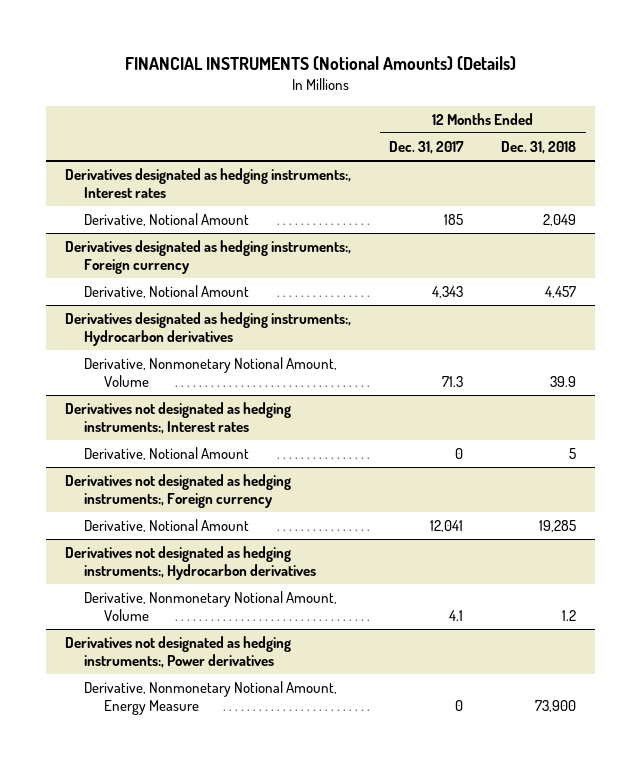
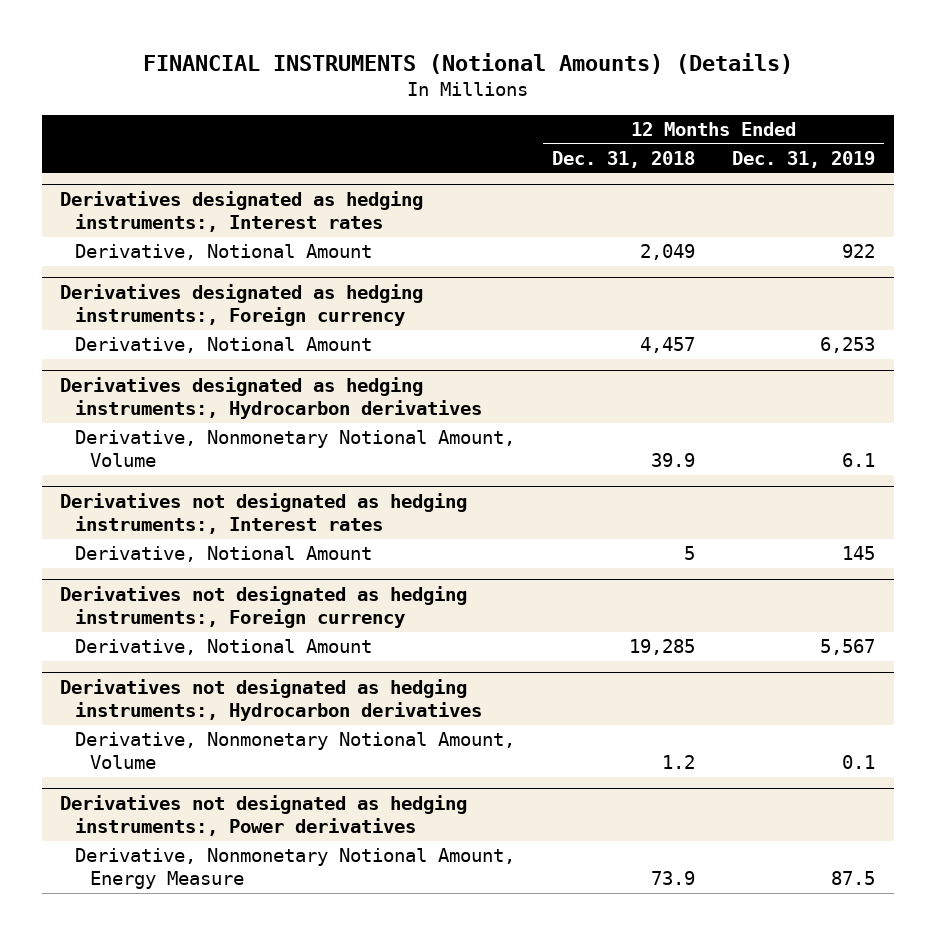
- | 12 Months Ended Dec. 31, 2017 | 12 Months Ended Dec. 31, 2018
+ | 12 Months Ended Dec. 31, 2018 | 12 Months Ended Dec. 31, 2019
@ Derivatives not designated as hedging instruments:, Power derivatives
- Derivative, Nonmonetary Notional Amount, Energy Measure | 0 | 73,900
+ Derivative, Nonmonetary Notional Amount, Energy Measure | 73.9 | 87.5

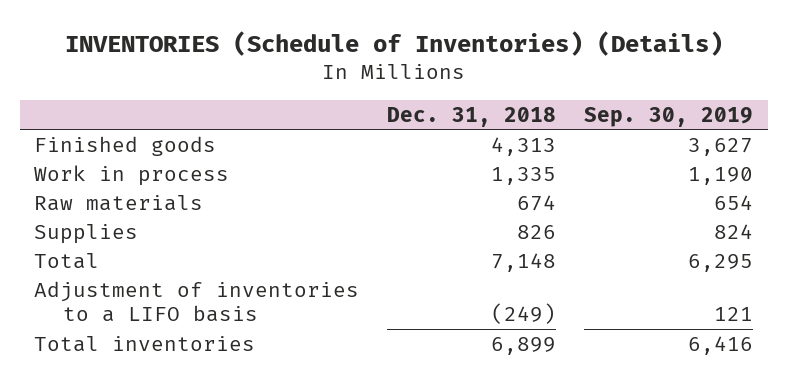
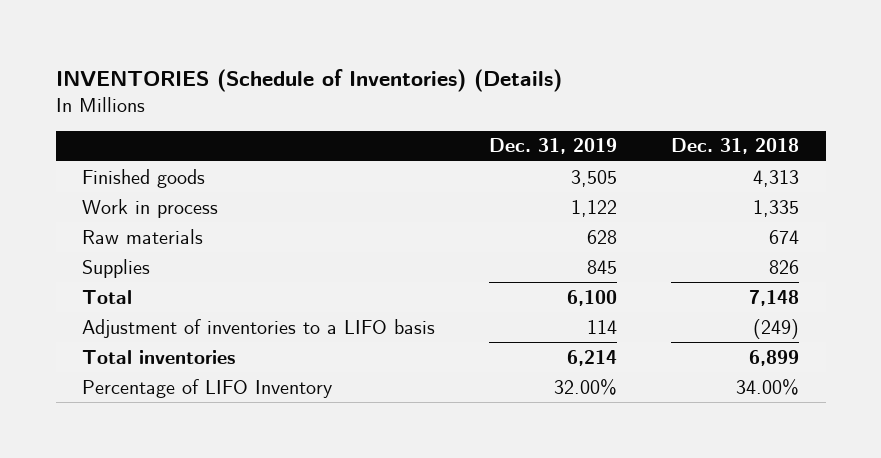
- | Dec. 31, 2018 | Sep. 30, 2019
+ | Dec. 31, 2019 | Dec. 31, 2018
+ Percentage of LIFO Inventory | 32.00% | 34.00%

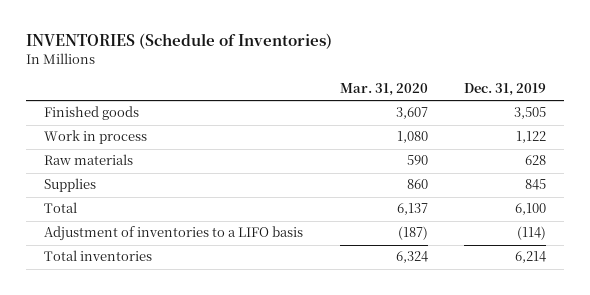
- INVENTORIES (Schedule of Inventories) (Details)
+ INVENTORIES (Schedule of Inventories)
- | Dec. 31, 2019 | Dec. 31, 2018
+ | Mar. 31, 2020 | Dec. 31, 2019
- Adjustment of inventories to a LIFO basis | 114 | (249)
+ Adjustment of inventories to a LIFO basis | (187) | (114)
- Percentage of LIFO Inventory | 32.00% | 34.00%

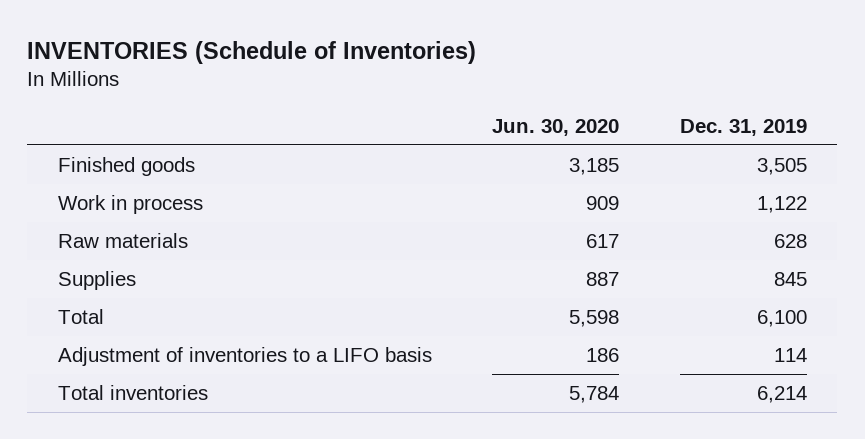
- | Mar. 31, 2020 | Dec. 31, 2019
+ | Jun. 30, 2020 | Dec. 31, 2019
- Adjustment of inventories to a LIFO basis | (187) | (114)
+ Adjustment of inventories to a LIFO basis | 186 | 114

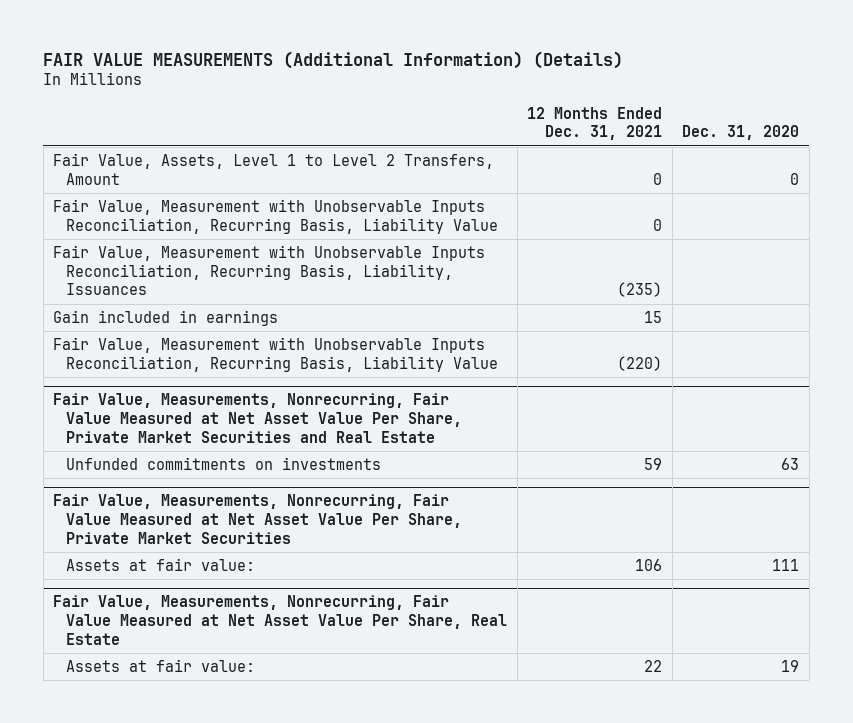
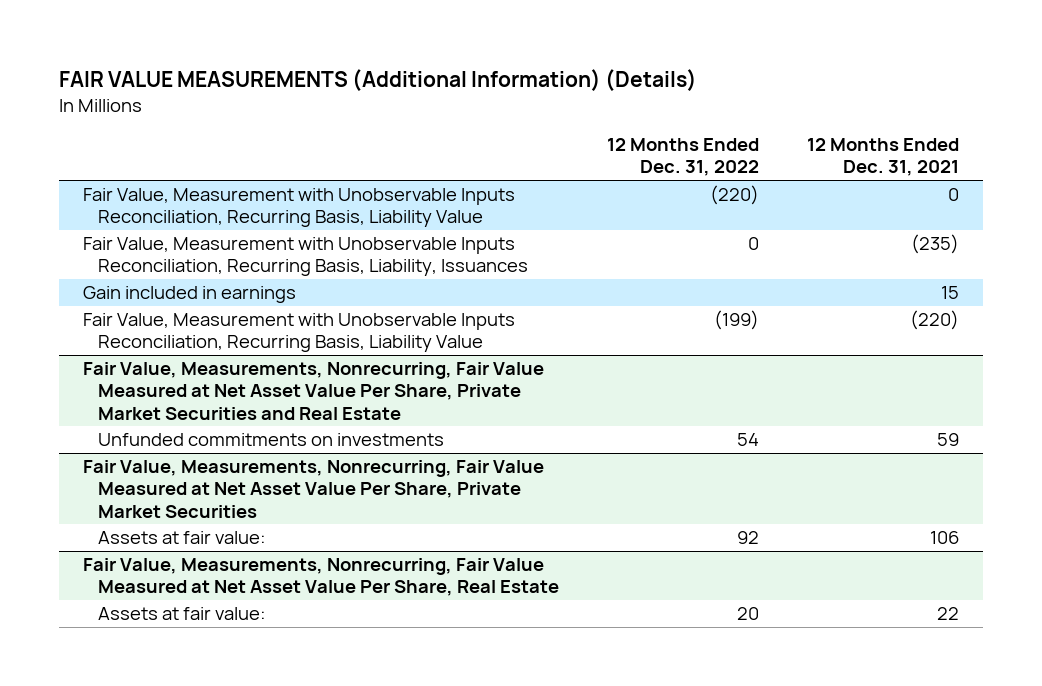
- | 12 Months Ended Dec. 31, 2021 | Dec. 31, 2020
+ | 12 Months Ended Dec. 31, 2022 | 12 Months Ended Dec. 31, 2021
- Fair Value, Assets, Level 1 to Level 2 Transfers, Amount | 0 | 0

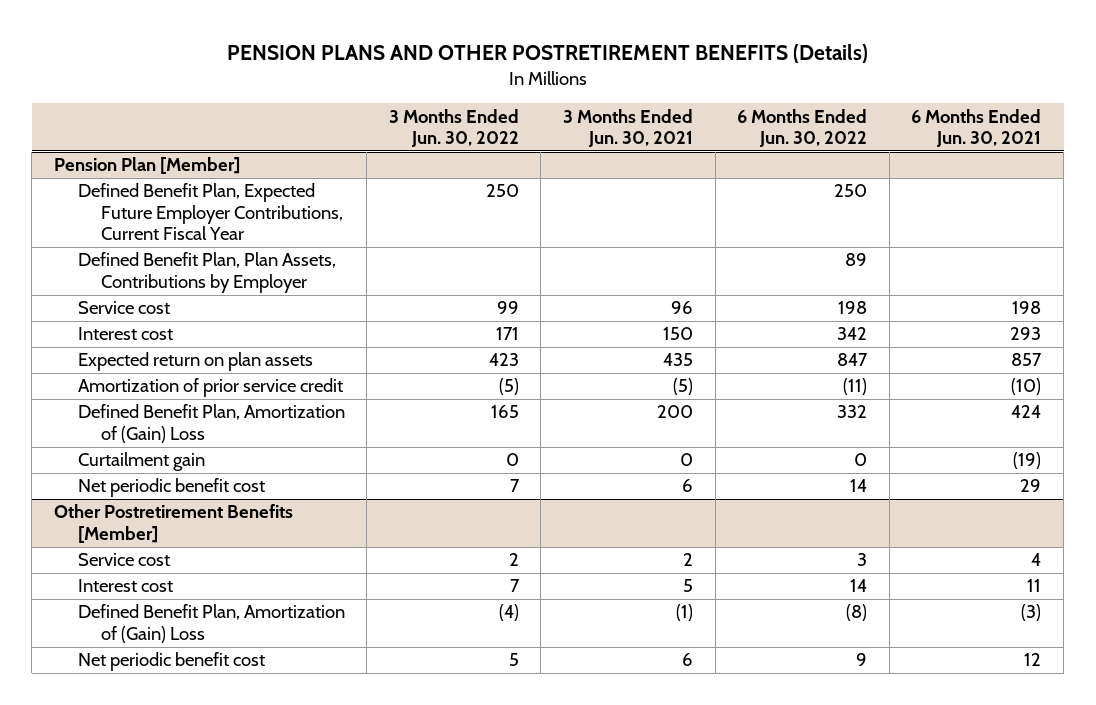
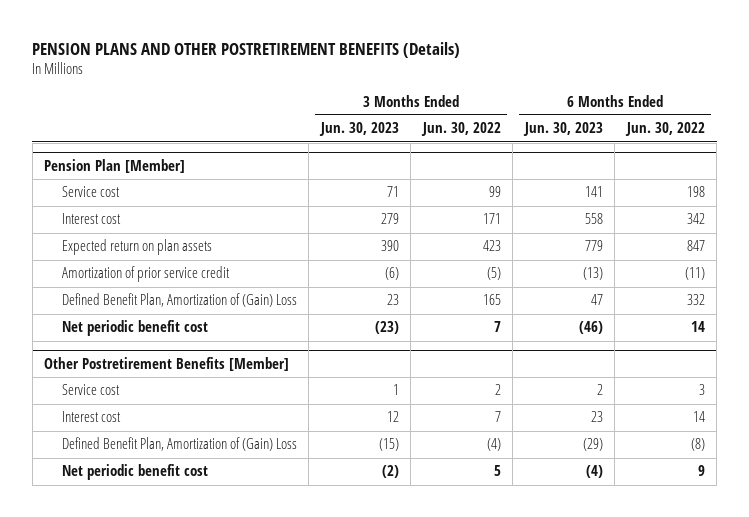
- | 3 Months Ended Jun. 30, 2022 | 3 Months Ended Jun. 30, 2021 | 6 Months Ended Jun. 30, 2022 | 6 Months Ended Jun. 30, 2021
+ | 3 Months Ended Jun. 30, 2023 | 3 Months Ended Jun. 30, 2022 | 6 Months Ended Jun. 30, 2023 | 6 Months Ended Jun. 30, 2022
@ Pension Plan [Member]
- Defined Benefit Plan, Expected Future Employer Contributions, Current Fiscal Year | 250 | | 250 |
- Defined Benefit Plan, Plan Assets, Contributions by Employer | | | 89 |
- Curtailment gain | 0 | 0 | 0 | (19)

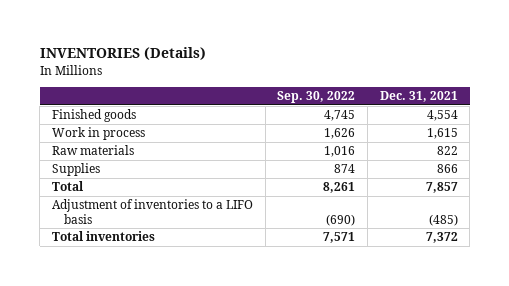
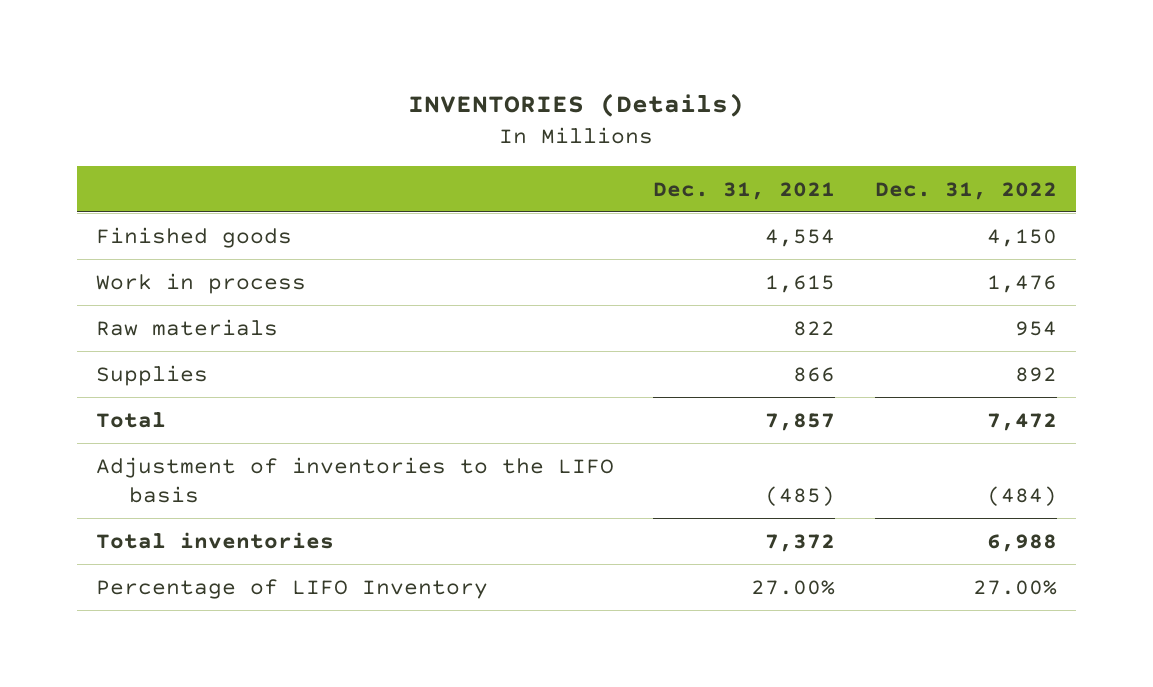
- | Sep. 30, 2022 | Dec. 31, 2021
+ | Dec. 31, 2021 | Dec. 31, 2022
- Adjustment of inventories to a LIFO basis | (690) | (485)
+ Adjustment of inventories to the LIFO basis | (485) | (484)
+ Percentage of LIFO Inventory | 27.00% | 27.00%

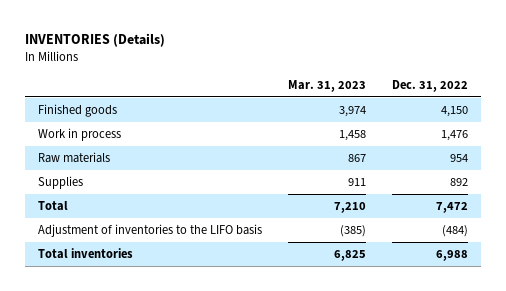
- | Dec. 31, 2021 | Dec. 31, 2022
+ | Mar. 31, 2023 | Dec. 31, 2022
- Percentage of LIFO Inventory | 27.00% | 27.00%

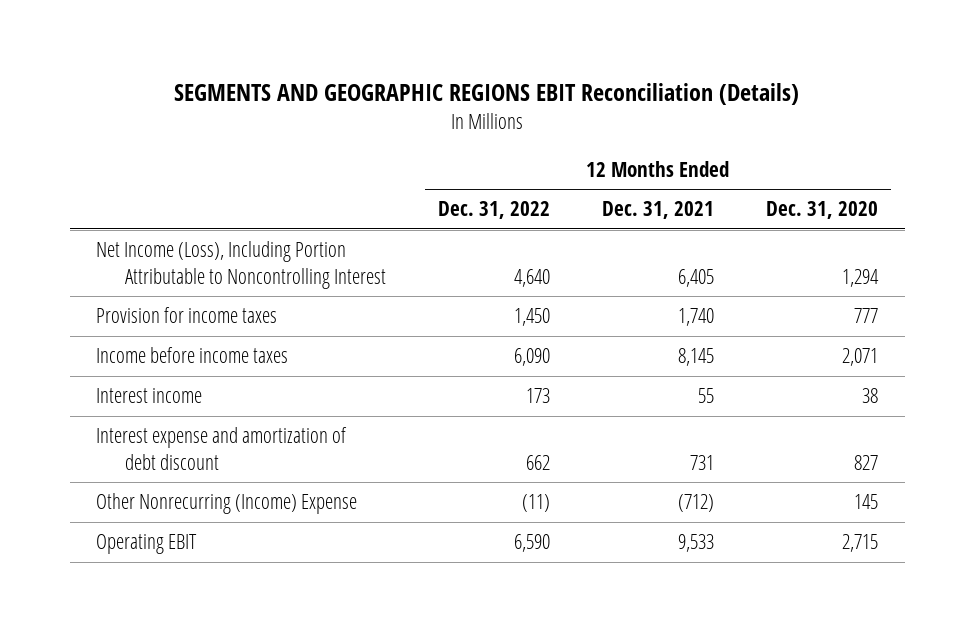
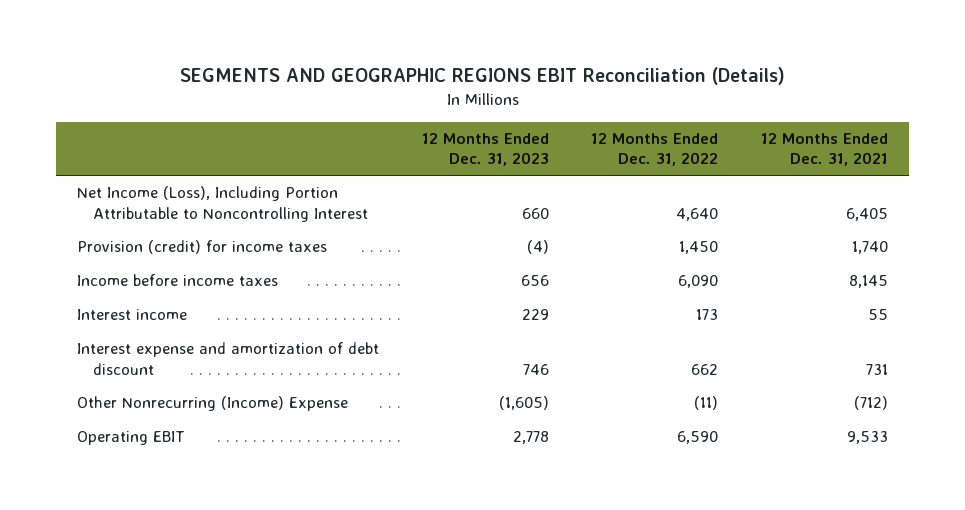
- | 12 Months Ended Dec. 31, 2022 | 12 Months Ended Dec. 31, 2021 | 12 Months Ended Dec. 31, 2020
+ | 12 Months Ended Dec. 31, 2023 | 12 Months Ended Dec. 31, 2022 | 12 Months Ended Dec. 31, 2021
- Provision for income taxes | 1,450 | 1,740 | 777
+ Provision (credit) for income taxes | (4) | 1,450 | 1,740

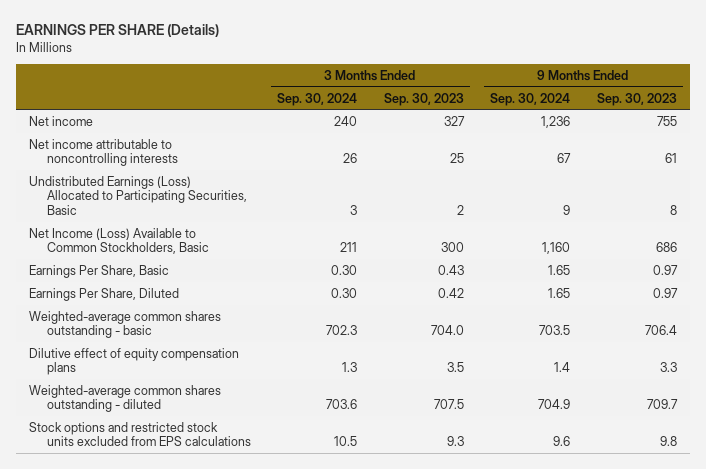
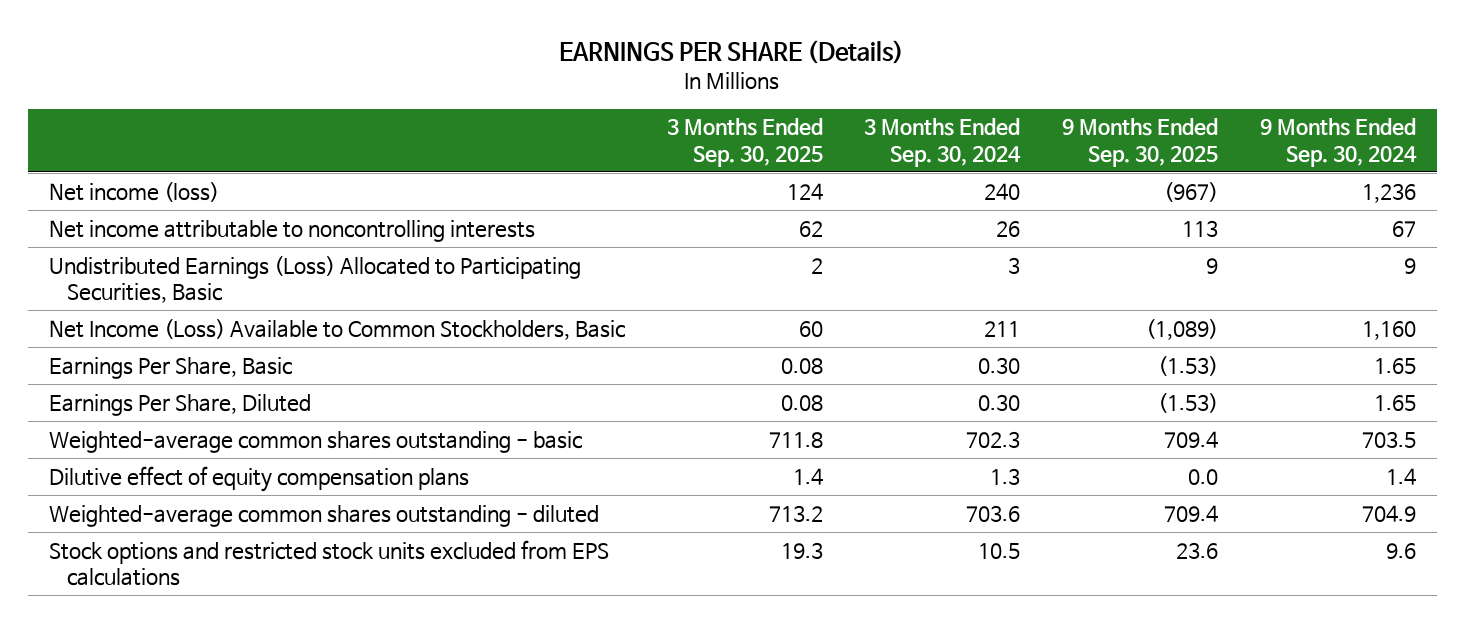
- | 3 Months Ended Sep. 30, 2024 | 3 Months Ended Sep. 30, 2023 | 9 Months Ended Sep. 30, 2024 | 9 Months Ended Sep. 30, 2023
+ | 3 Months Ended Sep. 30, 2025 | 3 Months Ended Sep. 30, 2024 | 9 Months Ended Sep. 30, 2025 | 9 Months Ended Sep. 30, 2024
- Net income | 240 | 327 | 1,236 | 755
+ Net income (loss) | 124 | 240 | (967) | 1,236

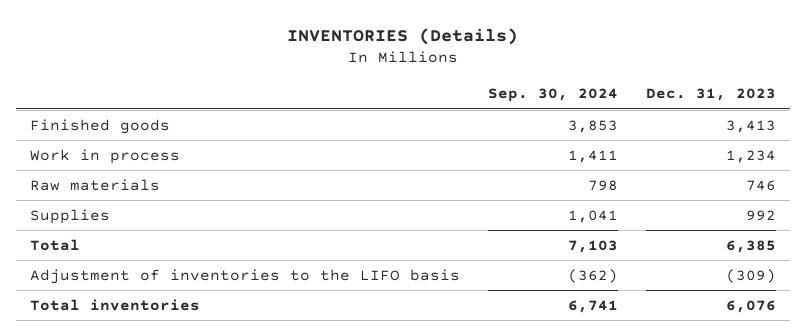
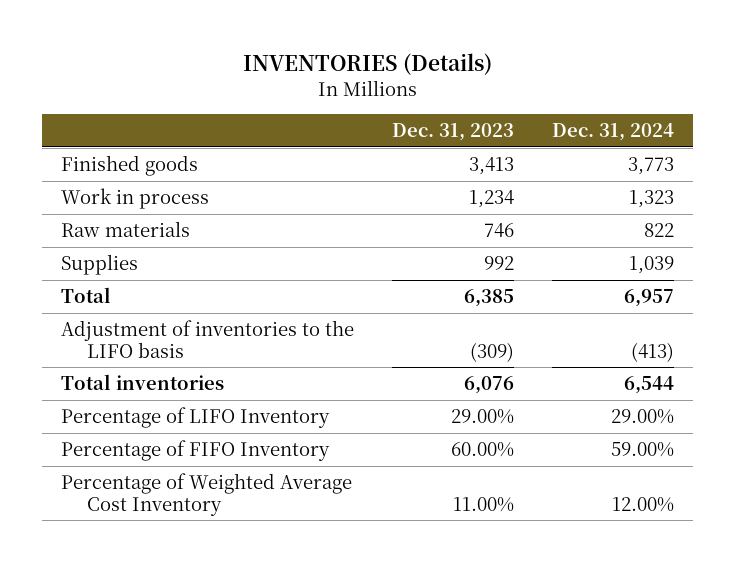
- | Sep. 30, 2024 | Dec. 31, 2023
+ | Dec. 31, 2023 | Dec. 31, 2024
+ Percentage of LIFO Inventory | 29.00% | 29.00%
+ Percentage of FIFO Inventory | 60.00% | 59.00%
+ Percentage of Weighted Average Cost Inventory | 11.00% | 12.00%

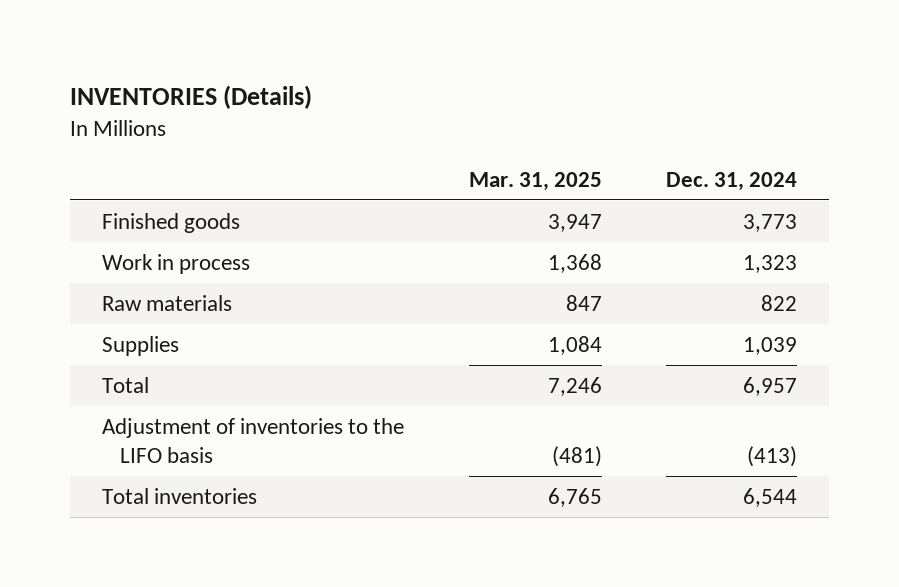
- | Dec. 31, 2023 | Dec. 31, 2024
+ | Mar. 31, 2025 | Dec. 31, 2024
- Percentage of LIFO Inventory | 29.00% | 29.00%
- Percentage of FIFO Inventory | 60.00% | 59.00%
- Percentage of Weighted Average Cost Inventory | 11.00% | 12.00%

